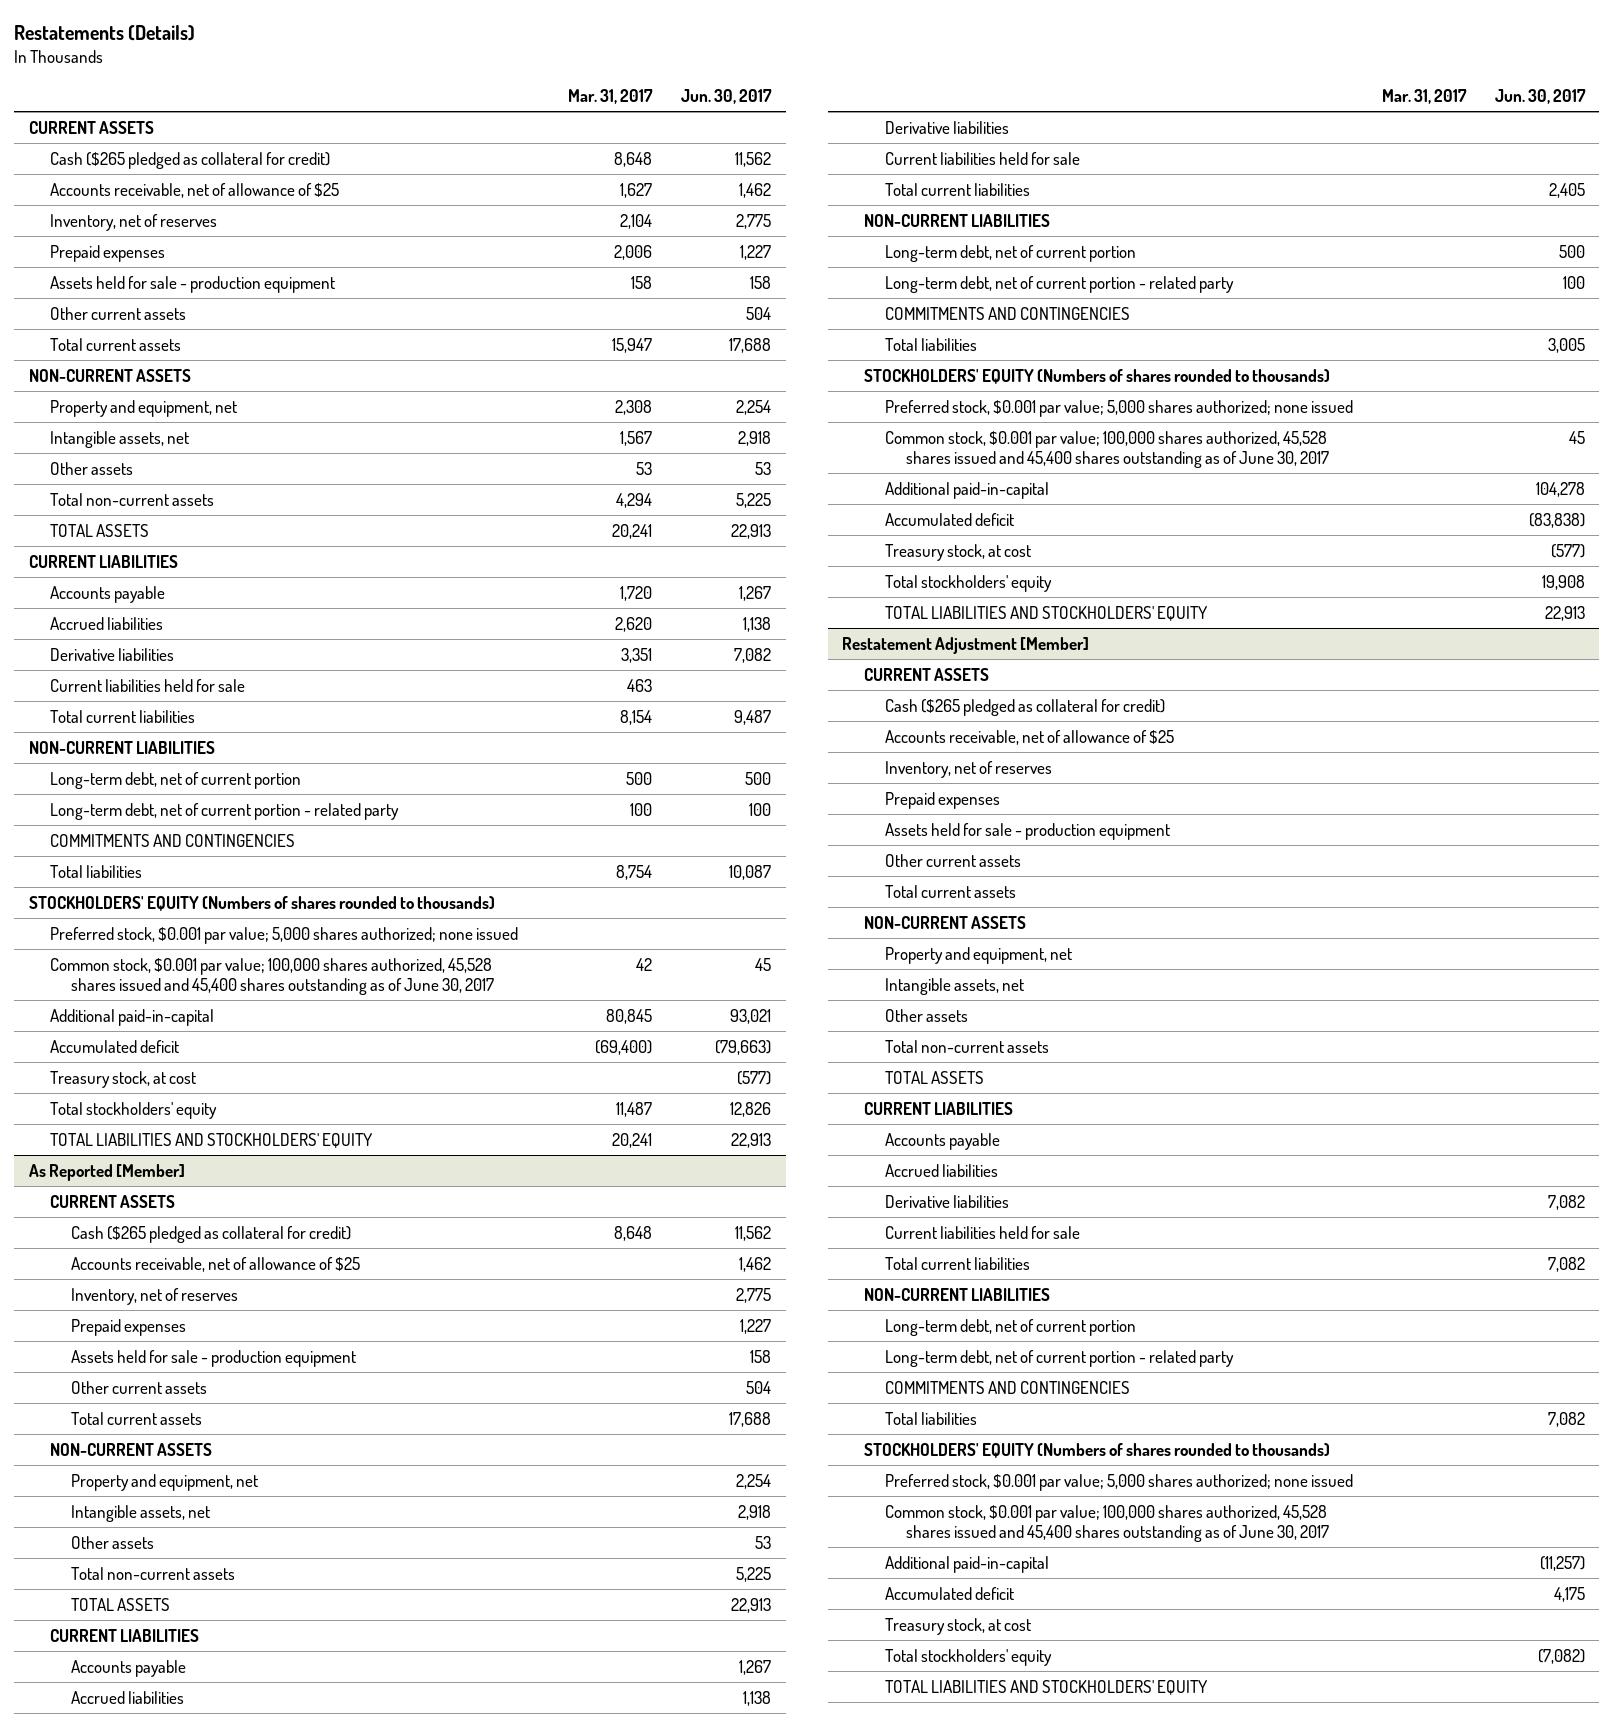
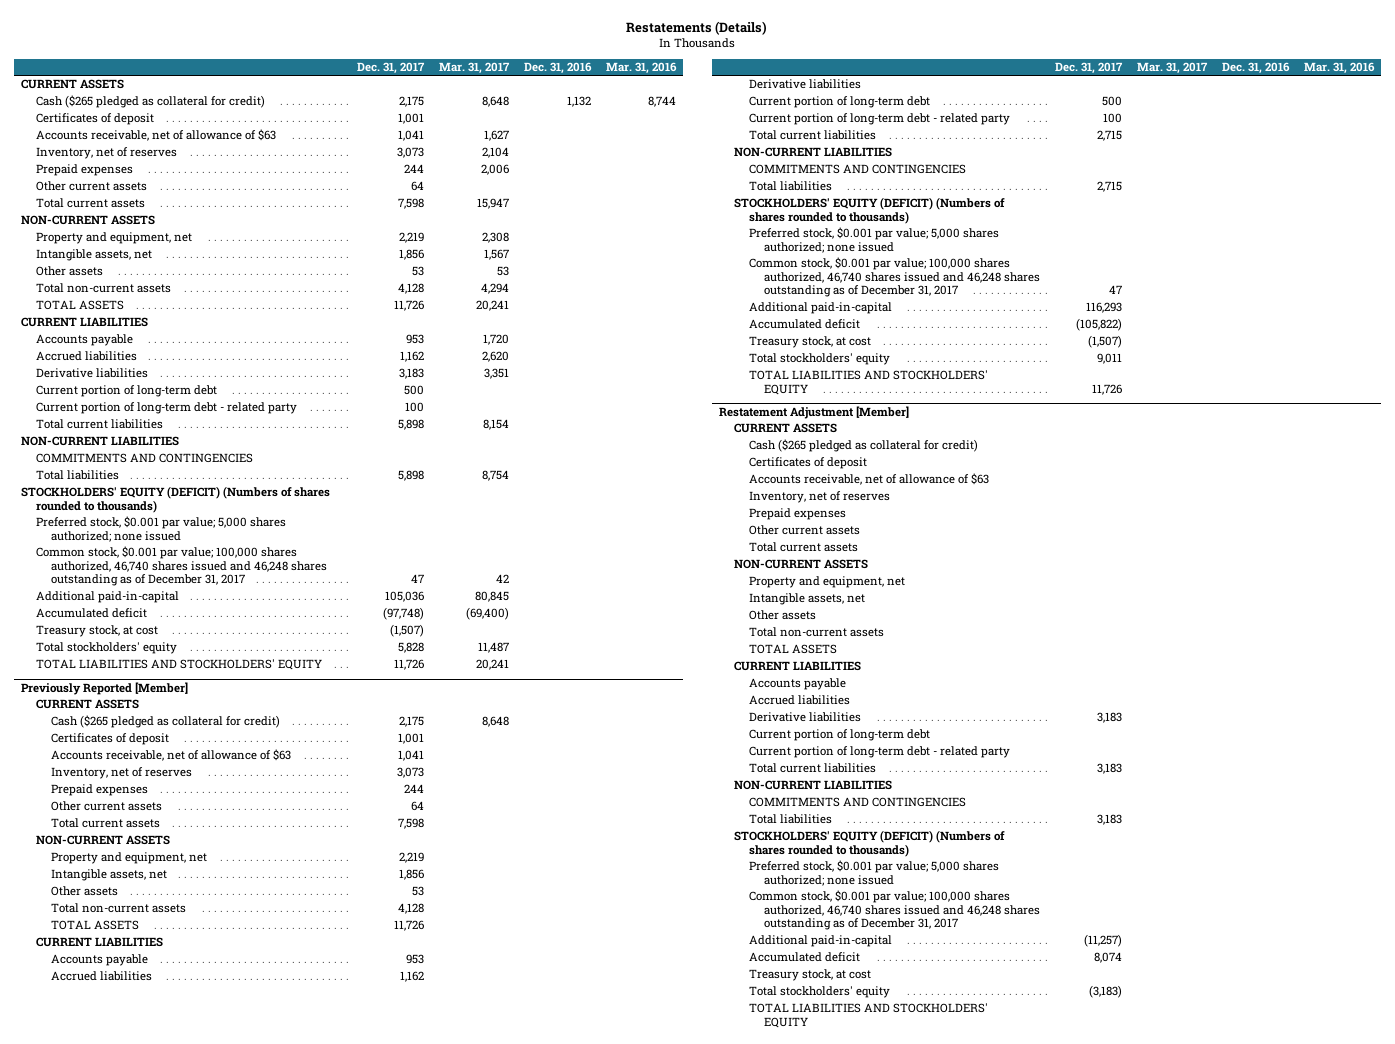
- | Mar. 31, 2017 | Jun. 30, 2017
+ | Dec. 31, 2017 | Mar. 31, 2017 | Dec. 31, 2016 | Mar. 31, 2016
- Accounts receivable, net of allowance of $25 | 1,627 | 1,462
+ Certificates of deposit | 1,001 | | |
+ Accounts receivable, net of allowance of $63 | 1,041 | 1,627 | |
- Assets held for sale - production equipment | 158 | 158
- Current liabilities held for sale | 463 |
+ Current portion of long-term debt | 500 | | |
+ Current portion of long-term debt - related party | 100 | | |
- Long-term debt, net of current portion | 500 | 500
- Long-term debt, net of current portion - related party | 100 | 100
- STOCKHOLDERS' EQUITY (Numbers of shares rounded to thousands)
+ STOCKHOLDERS' EQUITY (DEFICIT) (Numbers of shares rounded to thousands)
- Common stock, $0.001 par value; 100,000 shares authorized, 45,528 shares issued and 45,400 shares outstanding as of June 30, 2017 | 42 | 45
+ Common stock, $0.001 par value; 100,000 shares authorized, 46,740 shares issued and 46,248 shares outstanding as of December 31, 2017 | 47 | 42 | |
- As Reported [Member]
+ Previously Reported [Member]
- Accounts receivable, net of allowance of $25 | | 1,462
+ Certificates of deposit | 1,001 | | |
+ Accounts receivable, net of allowance of $63 | 1,041 | | |
- Assets held for sale - production equipment | | 158
- Current liabilities held for sale
+ Current portion of long-term debt | 500 | | |
+ Current portion of long-term debt - related party | 100 | | |
- Long-term debt, net of current portion | | 500
- Long-term debt, net of current portion - related party | | 100
- STOCKHOLDERS' EQUITY (Numbers of shares rounded to thousands)
+ STOCKHOLDERS' EQUITY (DEFICIT) (Numbers of shares rounded to thousands)
- Common stock, $0.001 par value; 100,000 shares authorized, 45,528 shares issued and 45,400 shares outstanding as of June 30, 2017 | | 45
+ Common stock, $0.001 par value; 100,000 shares authorized, 46,740 shares issued and 46,248 shares outstanding as of December 31, 2017 | 47 | | |
@ Restatement Adjustment [Member]
- Accounts receivable, net of allowance of $25
+ Certificates of deposit
+ Accounts receivable, net of allowance of $63
- Assets held for sale - production equipment
- Current liabilities held for sale
+ Current portion of long-term debt
+ Current portion of long-term debt - related party
- Long-term debt, net of current portion
- Long-term debt, net of current portion - related party
- STOCKHOLDERS' EQUITY (Numbers of shares rounded to thousands)
+ STOCKHOLDERS' EQUITY (DEFICIT) (Numbers of shares rounded to thousands)
- Common stock, $0.001 par value; 100,000 shares authorized, 45,528 shares issued and 45,400 shares outstanding as of June 30, 2017
+ Common stock, $0.001 par value; 100,000 shares authorized, 46,740 shares issued and 46,248 shares outstanding as of December 31, 2017

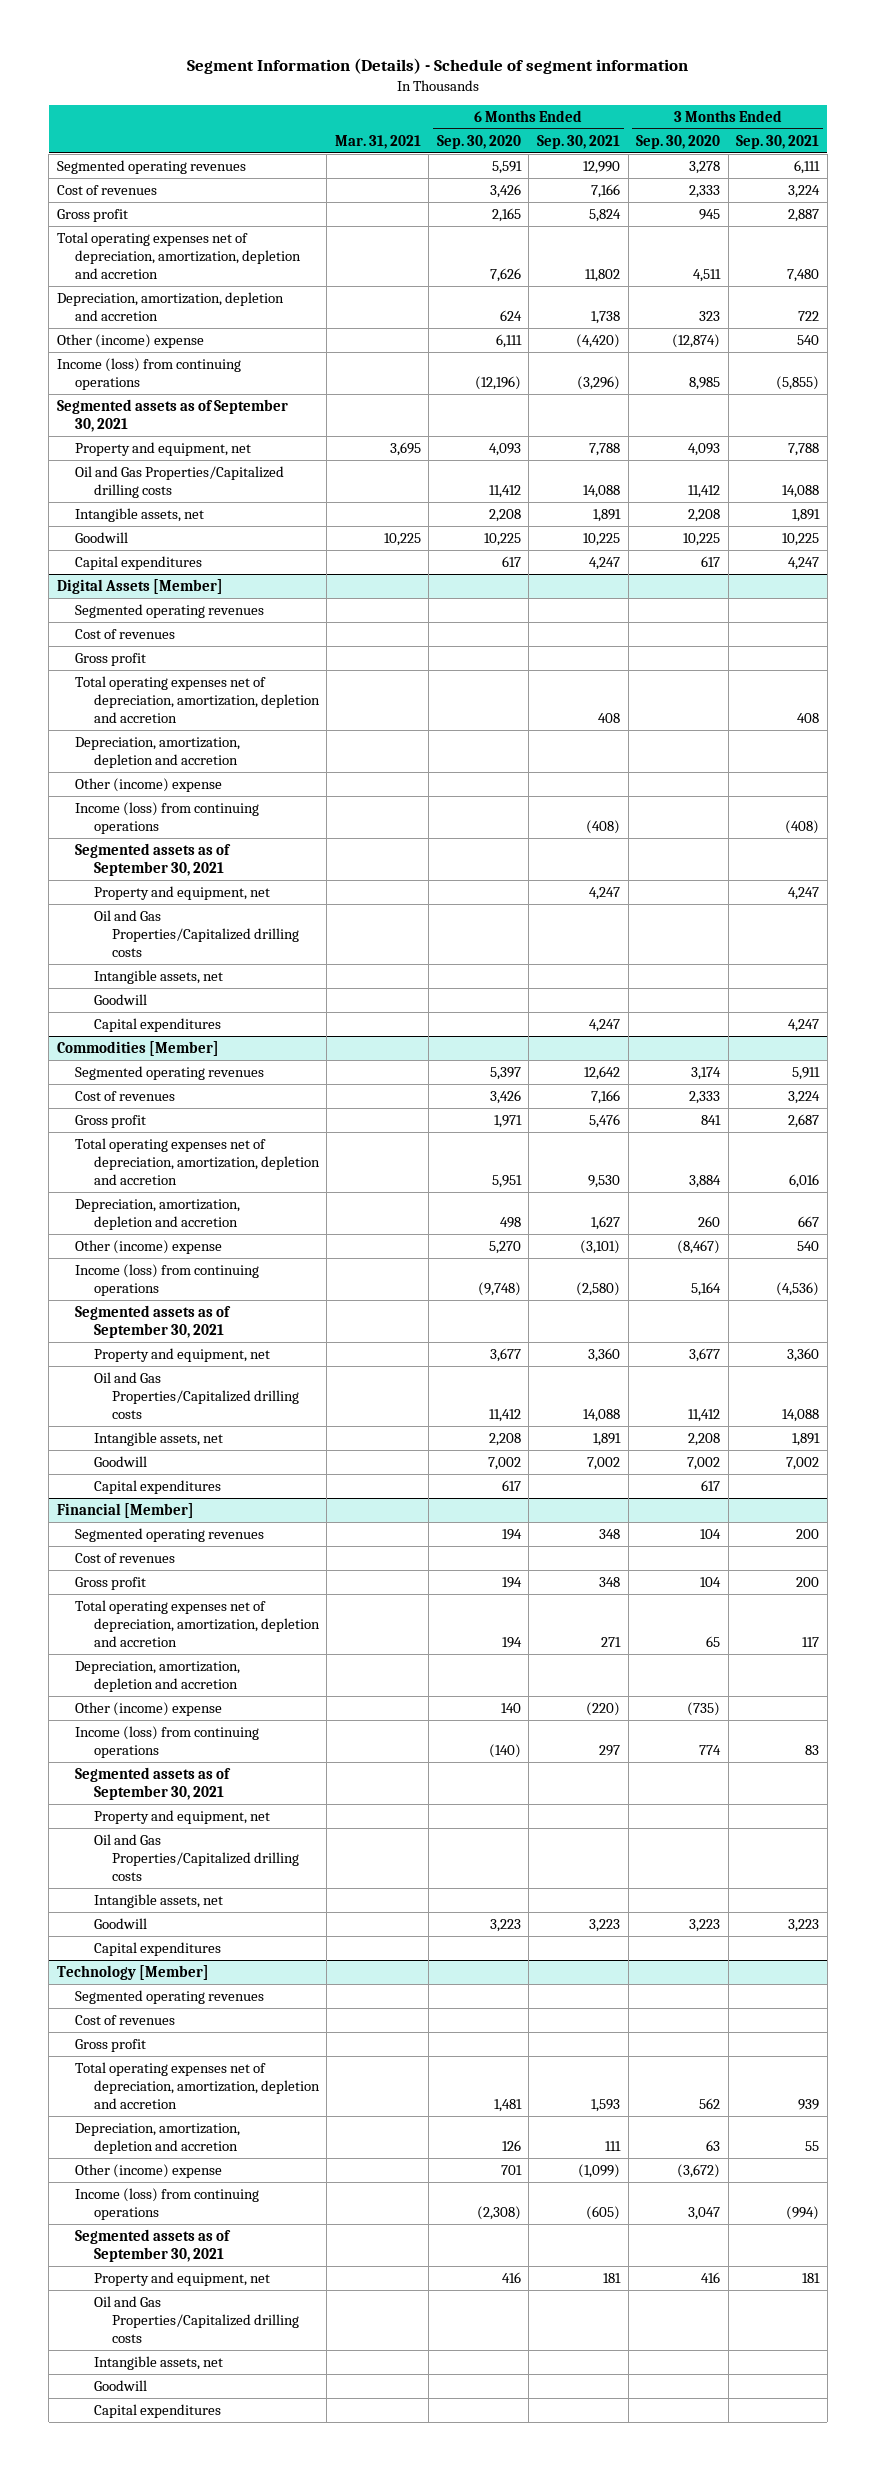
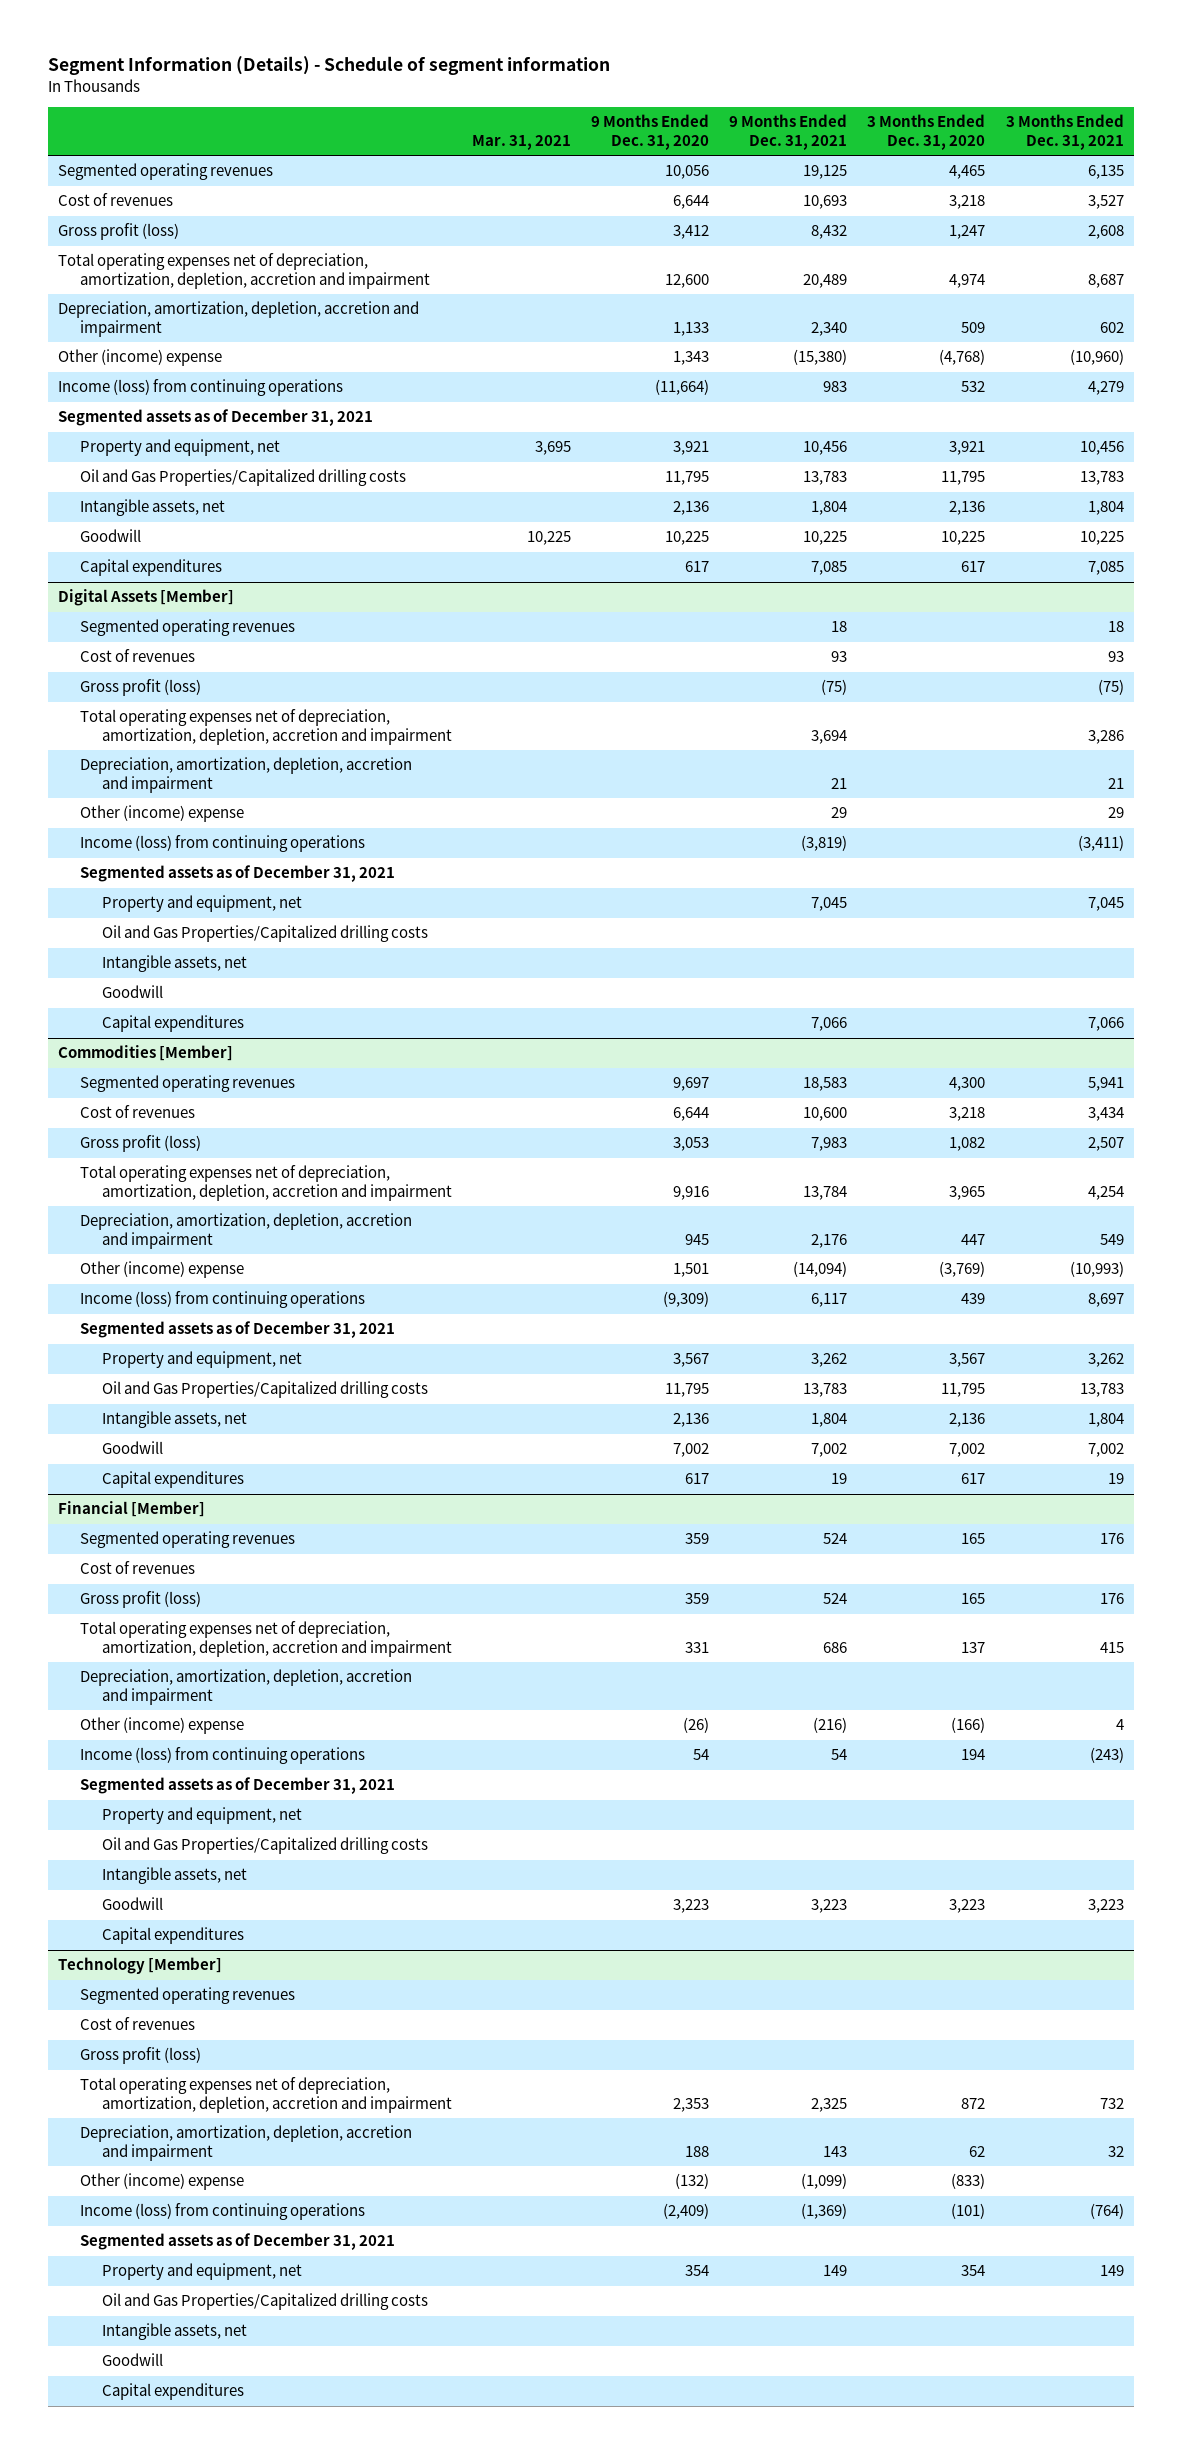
- | Mar. 31, 2021 | 6 Months Ended Sep. 30, 2020 | 6 Months Ended Sep. 30, 2021 | 3 Months Ended Sep. 30, 2020 | 3 Months Ended Sep. 30, 2021
+ | Mar. 31, 2021 | 9 Months Ended Dec. 31, 2020 | 9 Months Ended Dec. 31, 2021 | 3 Months Ended Dec. 31, 2020 | 3 Months Ended Dec. 31, 2021
- Gross profit | | 2,165 | 5,824 | 945 | 2,887
- Total operating expenses net of depreciation, amortization, depletion and accretion | | 7,626 | 11,802 | 4,511 | 7,480
- Depreciation, amortization, depletion and accretion | | 624 | 1,738 | 323 | 722
+ Gross profit (loss) | | 3,412 | 8,432 | 1,247 | 2,608
+ Total operating expenses net of depreciation, amortization, depletion, accretion and impairment | | 12,600 | 20,489 | 4,974 | 8,687
+ Depreciation, amortization, depletion, accretion and impairment | | 1,133 | 2,340 | 509 | 602
- Segmented assets as of September 30, 2021
+ Segmented assets as of December 31, 2021
@ Digital Assets [Member]
- Gross profit
- Total operating expenses net of depreciation, amortization, depletion and accretion | | | 408 | | 408
- Depreciation, amortization, depletion and accretion
+ Gross profit (loss) | | | (75) | | (75)
+ Total operating expenses net of depreciation, amortization, depletion, accretion and impairment | | | 3,694 | | 3,286
+ Depreciation, amortization, depletion, accretion and impairment | | | 21 | | 21
- Segmented assets as of September 30, 2021
+ Segmented assets as of December 31, 2021
@ Commodities [Member]
- Gross profit | | 1,971 | 5,476 | 841 | 2,687
- Total operating expenses net of depreciation, amortization, depletion and accretion | | 5,951 | 9,530 | 3,884 | 6,016
- Depreciation, amortization, depletion and accretion | | 498 | 1,627 | 260 | 667
+ Gross profit (loss) | | 3,053 | 7,983 | 1,082 | 2,507
+ Total operating expenses net of depreciation, amortization, depletion, accretion and impairment | | 9,916 | 13,784 | 3,965 | 4,254
+ Depreciation, amortization, depletion, accretion and impairment | | 945 | 2,176 | 447 | 549
- Segmented assets as of September 30, 2021
+ Segmented assets as of December 31, 2021
@ Financial [Member]
- Gross profit | | 194 | 348 | 104 | 200
- Total operating expenses net of depreciation, amortization, depletion and accretion | | 194 | 271 | 65 | 117
- Depreciation, amortization, depletion and accretion
+ Gross profit (loss) | | 359 | 524 | 165 | 176
+ Total operating expenses net of depreciation, amortization, depletion, accretion and impairment | | 331 | 686 | 137 | 415
+ Depreciation, amortization, depletion, accretion and impairment
- Segmented assets as of September 30, 2021
+ Segmented assets as of December 31, 2021
@ Technology [Member]
- Gross profit
- Total operating expenses net of depreciation, amortization, depletion and accretion | | 1,481 | 1,593 | 562 | 939
- Depreciation, amortization, depletion and accretion | | 126 | 111 | 63 | 55
+ Gross profit (loss)
+ Total operating expenses net of depreciation, amortization, depletion, accretion and impairment | | 2,353 | 2,325 | 872 | 732
+ Depreciation, amortization, depletion, accretion and impairment | | 188 | 143 | 62 | 32
- Segmented assets as of September 30, 2021
+ Segmented assets as of December 31, 2021

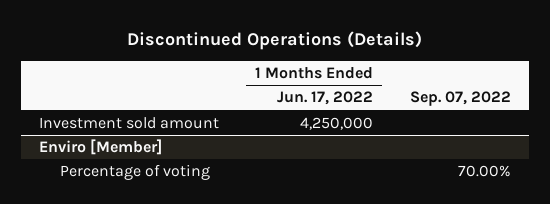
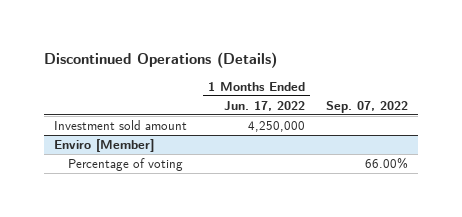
@ Enviro [Member]
- Percentage of voting | | 70.00%
+ Percentage of voting | | 66.00%

